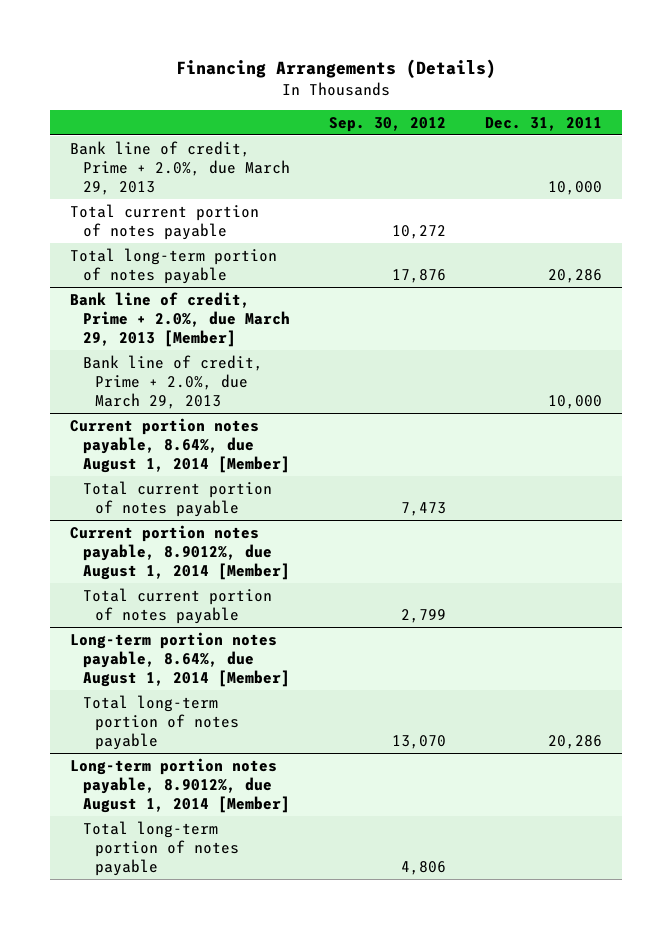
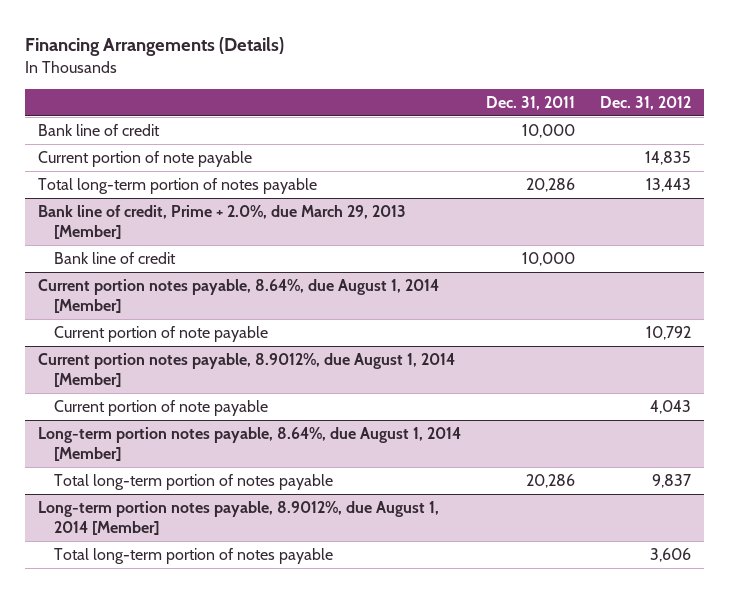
- | Sep. 30, 2012 | Dec. 31, 2011
+ | Dec. 31, 2011 | Dec. 31, 2012
- Bank line of credit, Prime + 2.0%, due March 29, 2013 | | 10,000
- Total current portion of notes payable | 10,272 |
+ Bank line of credit | 10,000 |
+ Current portion of note payable | | 14,835
@ Bank line of credit, Prime + 2.0%, due March 29, 2013 [Member]
- Bank line of credit, Prime + 2.0%, due March 29, 2013 | | 10,000
+ Bank line of credit | 10,000 |
@ Current portion notes payable, 8.64%, due August 1, 2014 [Member]
- Total current portion of notes payable | 7,473 |
+ Current portion of note payable | | 10,792
@ Current portion notes payable, 8.9012%, due August 1, 2014 [Member]
- Total current portion of notes payable | 2,799 |
+ Current portion of note payable | | 4,043

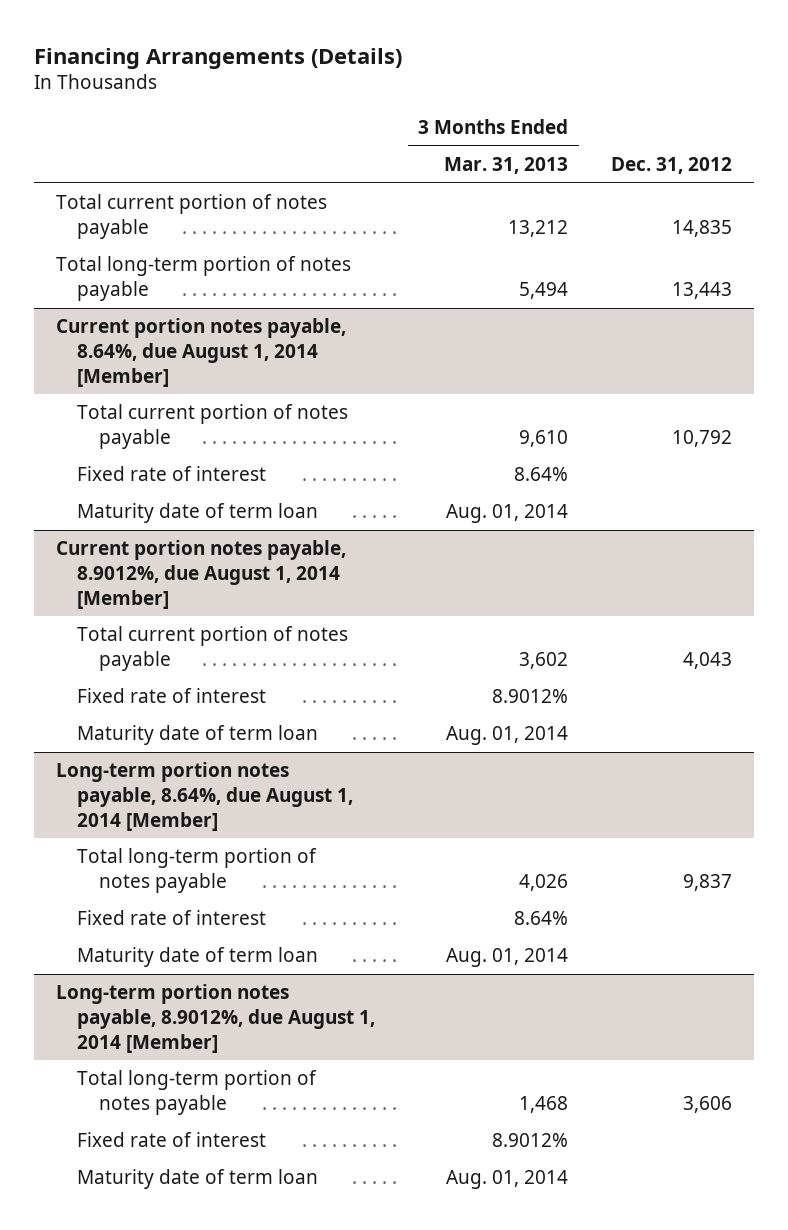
- | Dec. 31, 2011 | Dec. 31, 2012
+ | 3 Months Ended Mar. 31, 2013 | Dec. 31, 2012
- Bank line of credit | 10,000 |
- Current portion of note payable | | 14,835
+ Total current portion of notes payable | 13,212 | 14,835
- Bank line of credit, Prime + 2.0%, due March 29, 2013 [Member]
- Bank line of credit | 10,000 |
@ Current portion notes payable, 8.64%, due August 1, 2014 [Member]
- Current portion of note payable | | 10,792
+ Total current portion of notes payable | 9,610 | 10,792
+ Fixed rate of interest | 8.64% |
+ Maturity date of term loan | Aug. 01, 2014 |
@ Current portion notes payable, 8.9012%, due August 1, 2014 [Member]
- Current portion of note payable | | 4,043
+ Total current portion of notes payable | 3,602 | 4,043
+ Fixed rate of interest | 8.9012% |
+ Maturity date of term loan | Aug. 01, 2014 |
@ Long-term portion notes payable, 8.64%, due August 1, 2014 [Member]
+ Fixed rate of interest | 8.64% |
+ Maturity date of term loan | Aug. 01, 2014 |
@ Long-term portion notes payable, 8.9012%, due August 1, 2014 [Member]
+ Fixed rate of interest | 8.9012% |
+ Maturity date of term loan | Aug. 01, 2014 |

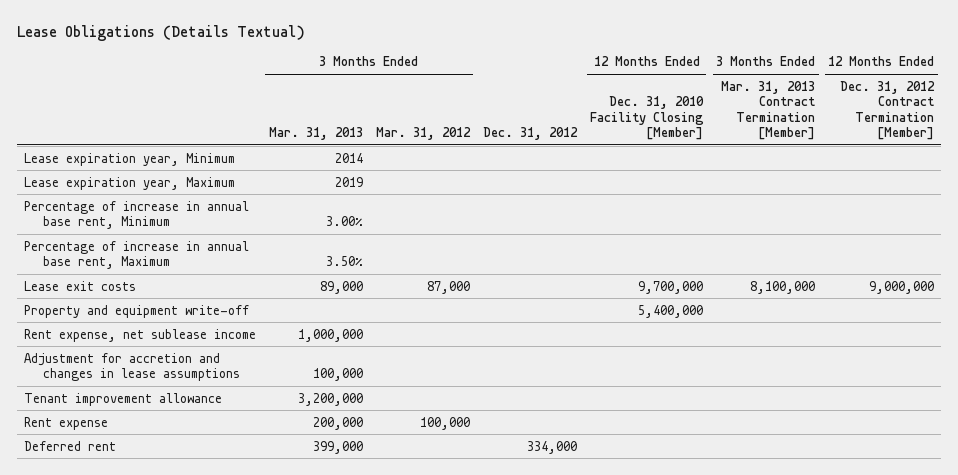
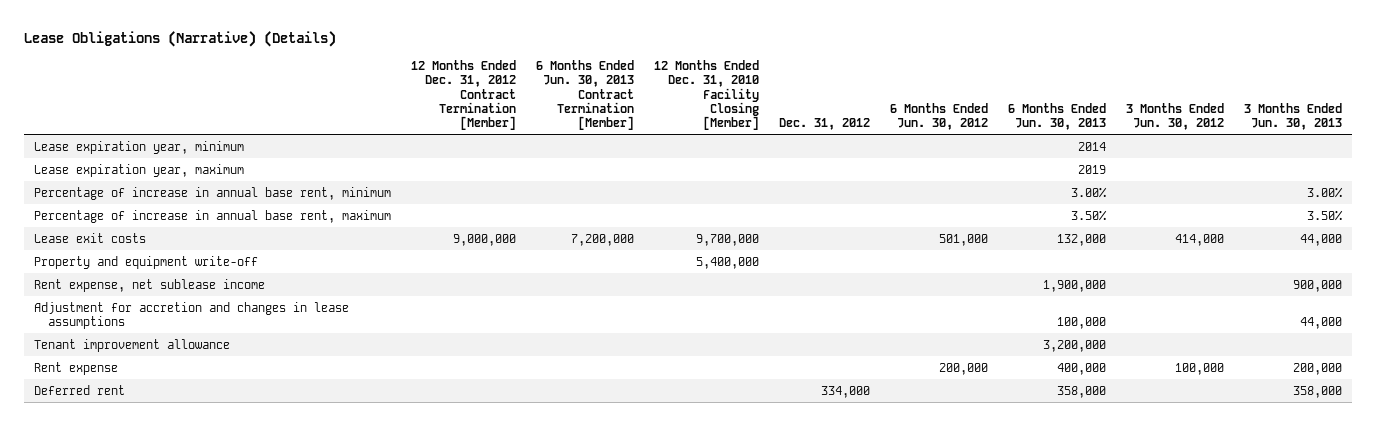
- Lease Obligations (Details Textual)
+ Lease Obligations (Narrative) (Details)
- | 3 Months Ended Mar. 31, 2013 | 3 Months Ended Mar. 31, 2012 | Dec. 31, 2012 | 12 Months Ended Dec. 31, 2010 Facility Closing [Member] | 3 Months Ended Mar. 31, 2013 Contract Termination [Member] | 12 Months Ended Dec. 31, 2012 Contract Termination [Member]
+ | 12 Months Ended Dec. 31, 2012 Contract Termination [Member] | 6 Months Ended Jun. 30, 2013 Contract Termination [Member] | 12 Months Ended Dec. 31, 2010 Facility Closing [Member] | Dec. 31, 2012 | 6 Months Ended Jun. 30, 2012 | 6 Months Ended Jun. 30, 2013 | 3 Months Ended Jun. 30, 2012 | 3 Months Ended Jun. 30, 2013
- Lease expiration year, Minimum | 2014 | | | | |
- Lease expiration year, Maximum | 2019 | | | | |
- Percentage of increase in annual base rent, Minimum | 3.00% | | | | |
- Percentage of increase in annual base rent, Maximum | 3.50% | | | | |
+ Lease expiration year, minimum | | | | | | 2014 | |
+ Lease expiration year, maximum | | | | | | 2019 | |
+ Percentage of increase in annual base rent, minimum | | | | | | 3.00% | | 3.00%
+ Percentage of increase in annual base rent, maximum | | | | | | 3.50% | | 3.50%

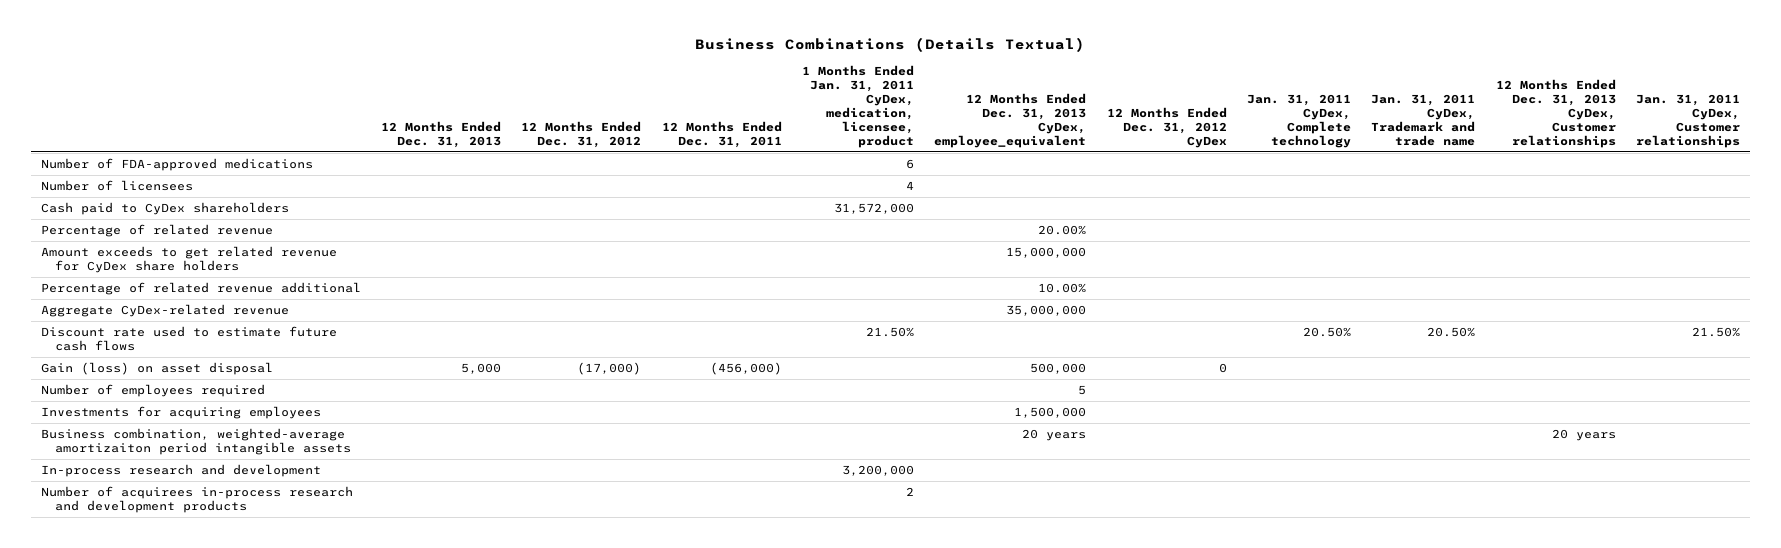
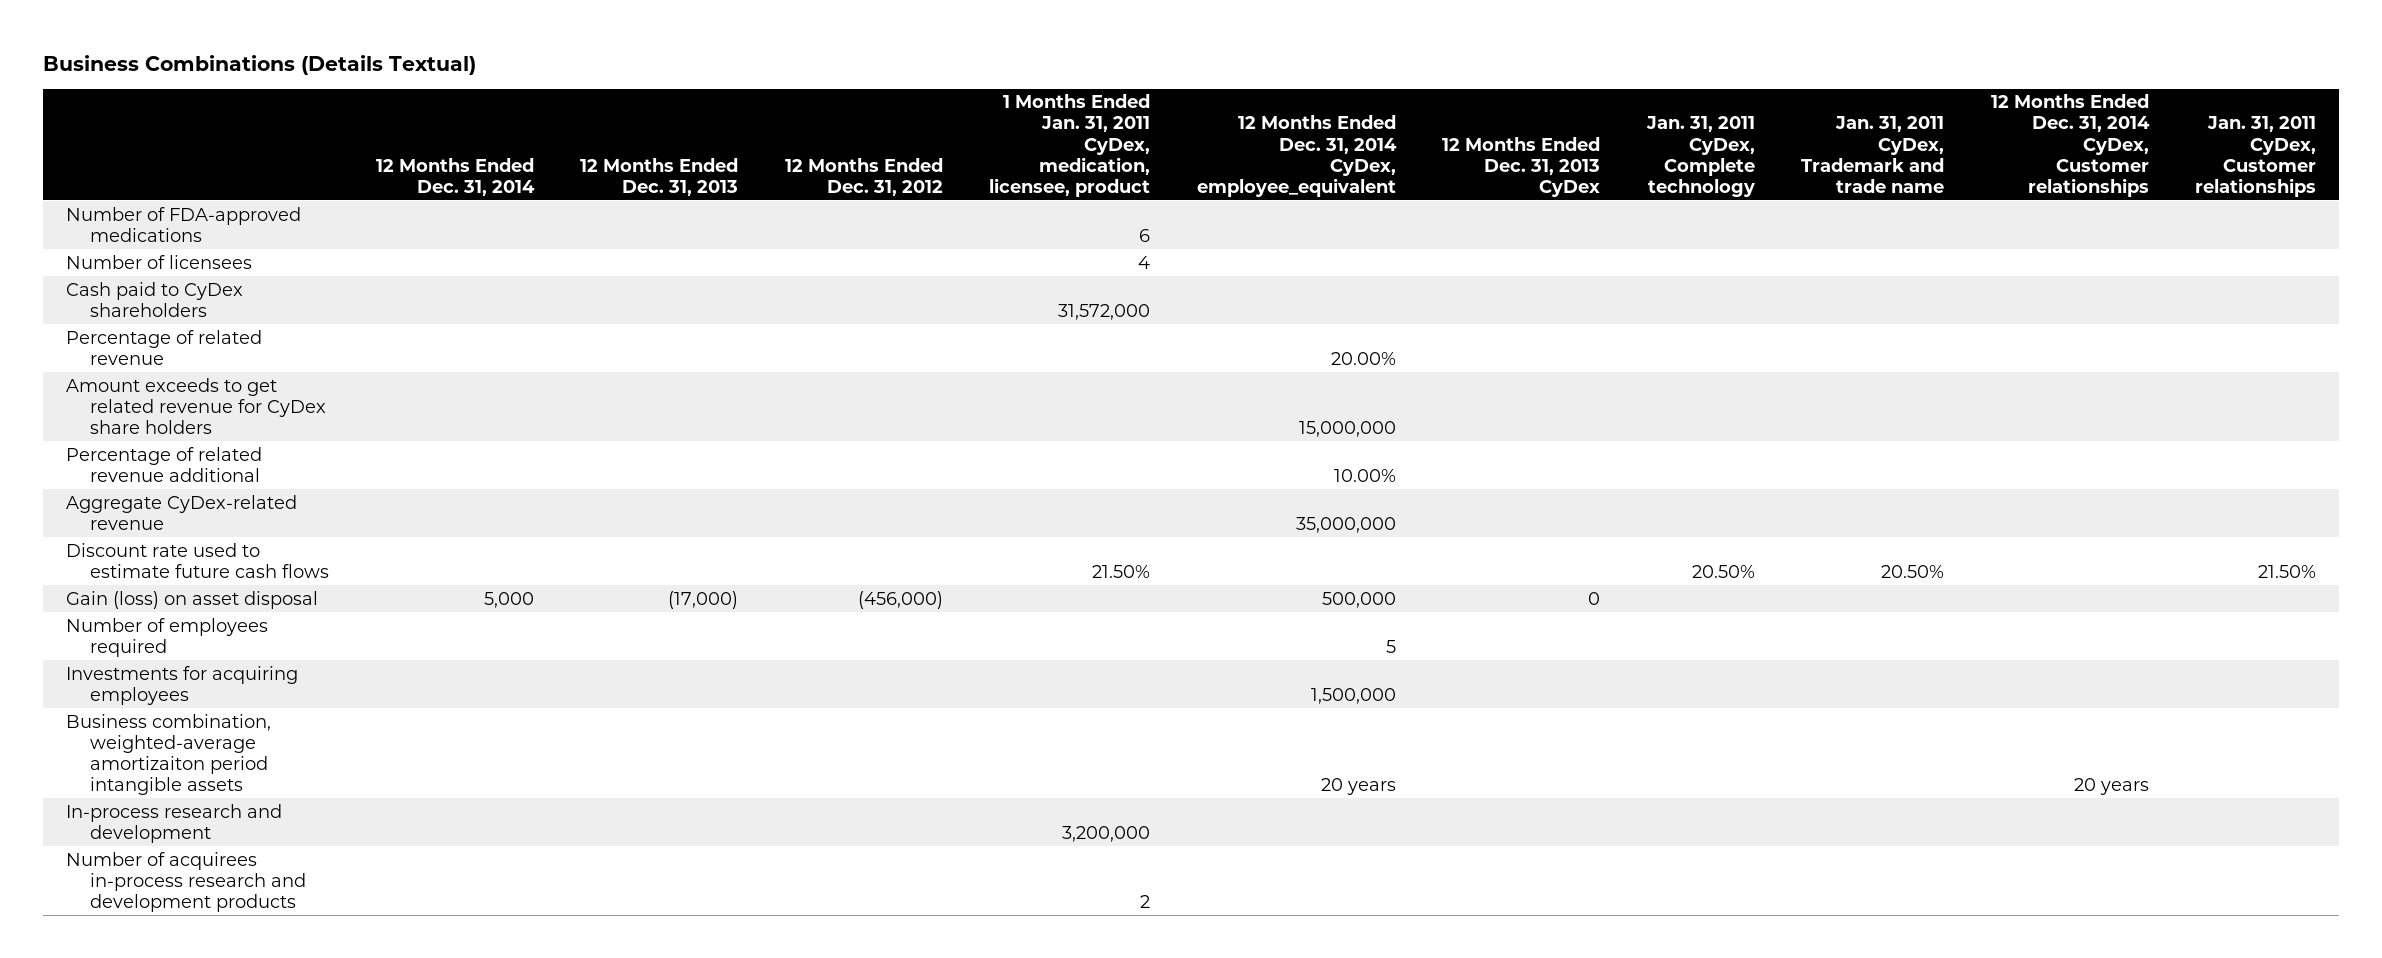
- | 12 Months Ended Dec. 31, 2013 | 12 Months Ended Dec. 31, 2012 | 12 Months Ended Dec. 31, 2011 | 1 Months Ended Jan. 31, 2011 CyDex, medication, licensee, product | 12 Months Ended Dec. 31, 2013 CyDex, employee_equivalent | 12 Months Ended Dec. 31, 2012 CyDex | Jan. 31, 2011 CyDex, Complete technology | Jan. 31, 2011 CyDex, Trademark and trade name | 12 Months Ended Dec. 31, 2013 CyDex, Customer relationships | Jan. 31, 2011 CyDex, Customer relationships
+ | 12 Months Ended Dec. 31, 2014 | 12 Months Ended Dec. 31, 2013 | 12 Months Ended Dec. 31, 2012 | 1 Months Ended Jan. 31, 2011 CyDex, medication, licensee, product | 12 Months Ended Dec. 31, 2014 CyDex, employee_equivalent | 12 Months Ended Dec. 31, 2013 CyDex | Jan. 31, 2011 CyDex, Complete technology | Jan. 31, 2011 CyDex, Trademark and trade name | 12 Months Ended Dec. 31, 2014 CyDex, Customer relationships | Jan. 31, 2011 CyDex, Customer relationships
- Gain (loss) on asset disposal | 5,000 | (17,000) | (456,000) | | 500,000 | 0 | | | |
+ Gain (loss) on asset disposal | 5,000 | (17,000) | (456,000) | | 500,000 | 0 | | | |

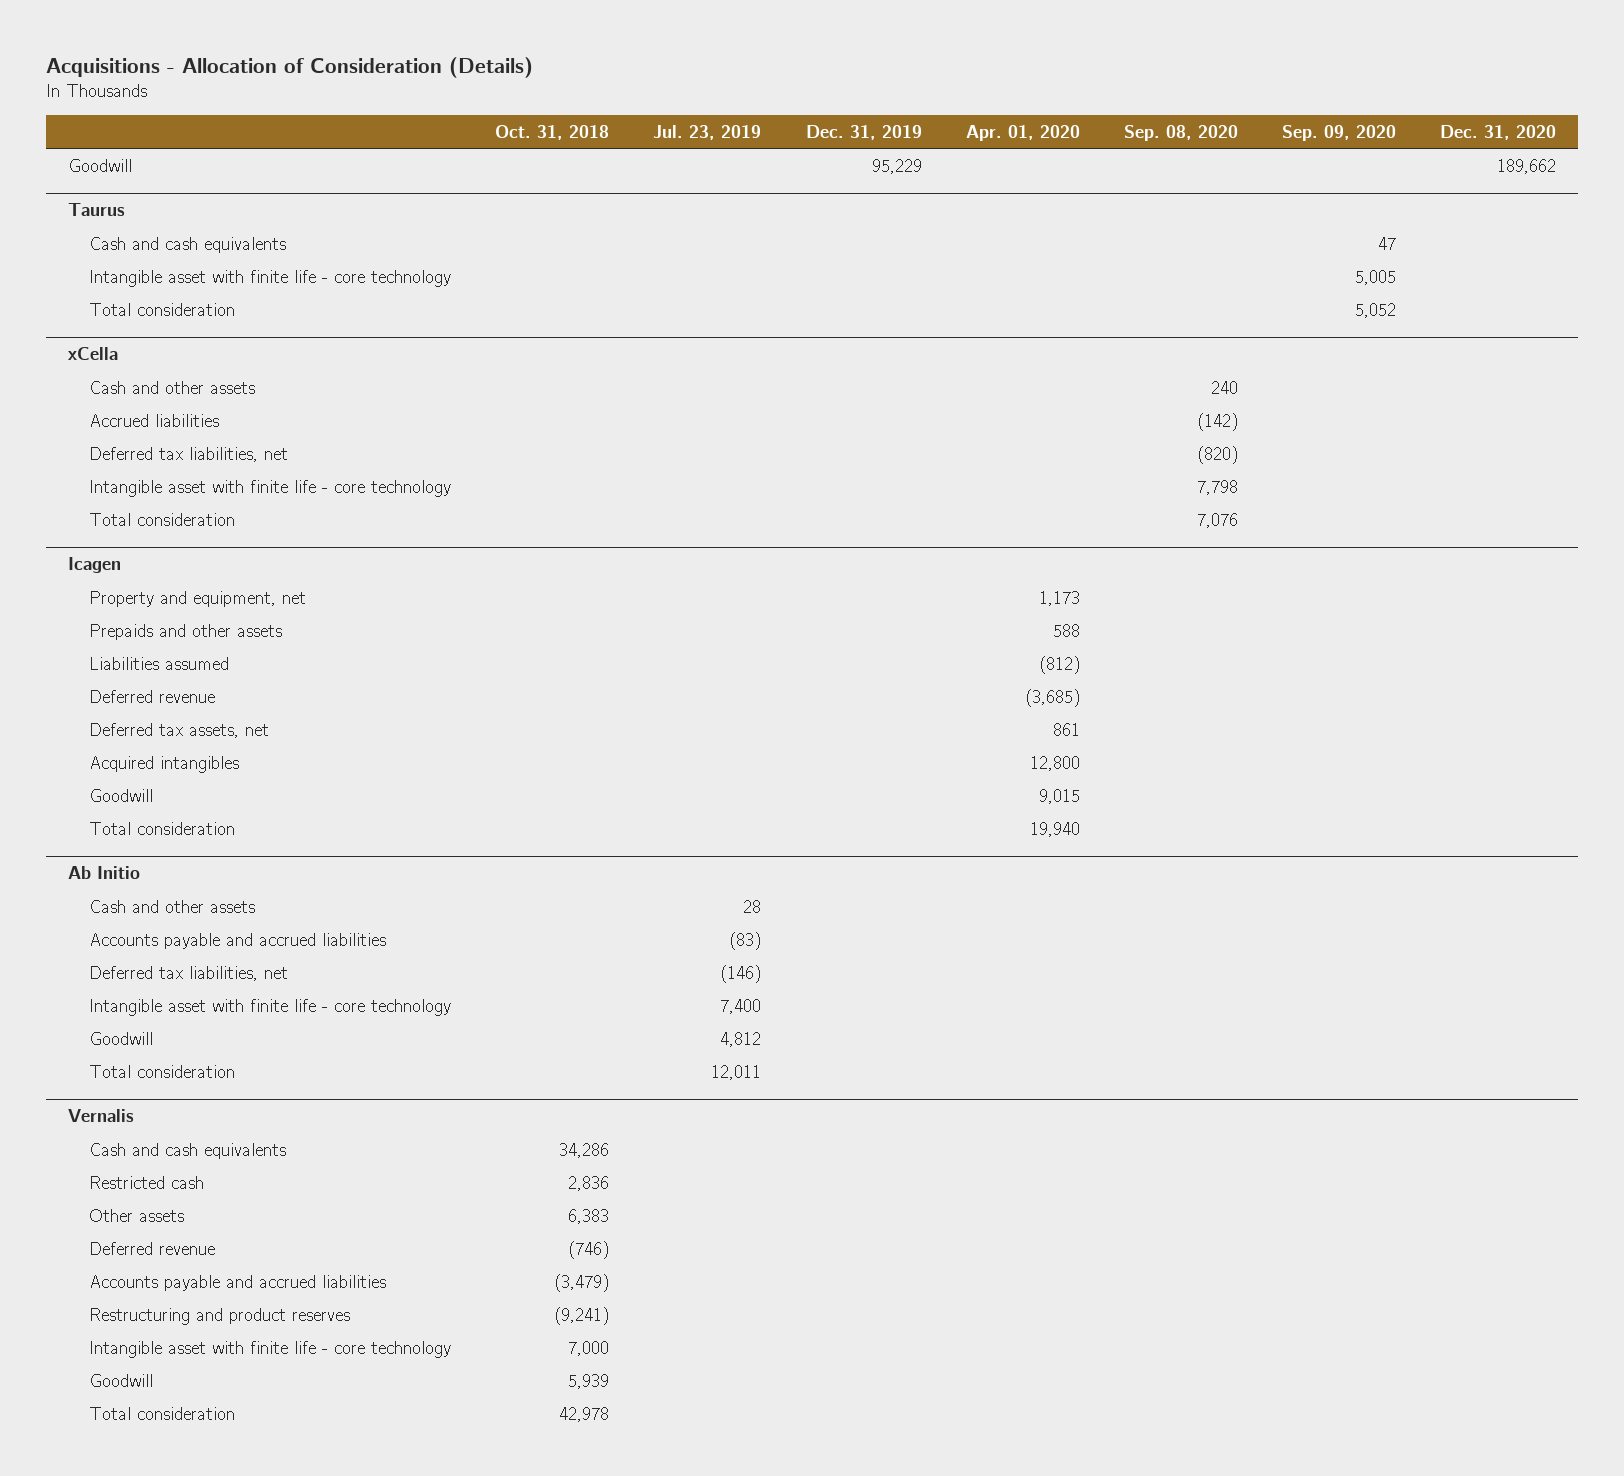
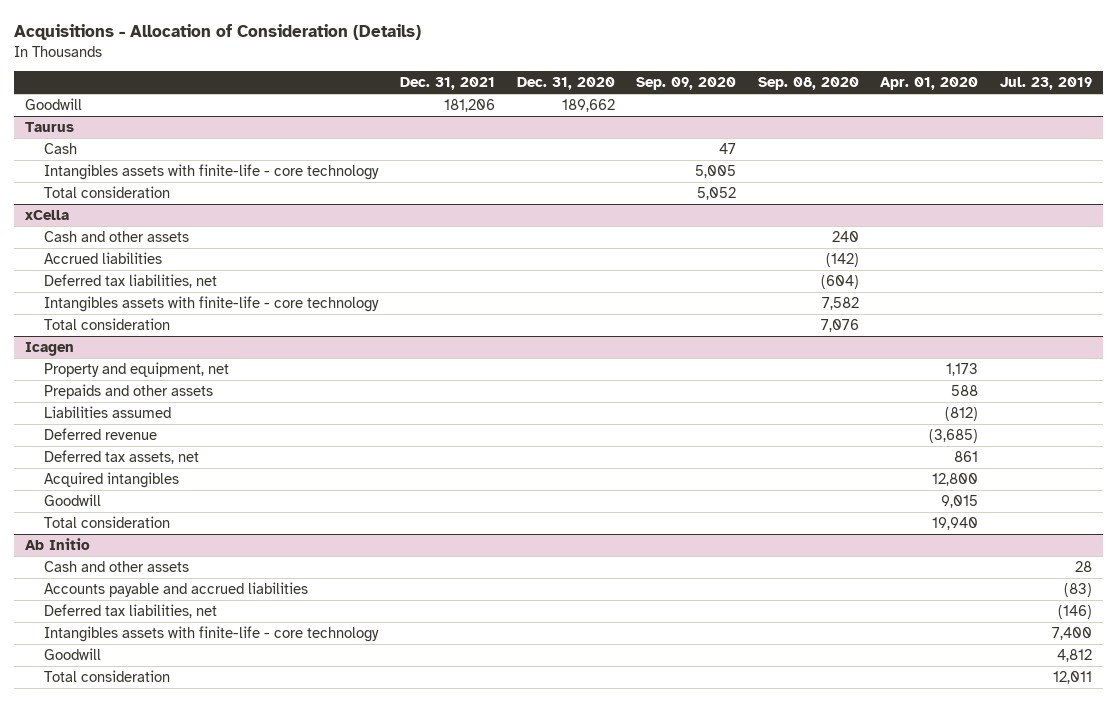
- | Oct. 31, 2018 | Jul. 23, 2019 | Dec. 31, 2019 | Apr. 01, 2020 | Sep. 08, 2020 | Sep. 09, 2020 | Dec. 31, 2020
+ | Dec. 31, 2021 | Dec. 31, 2020 | Sep. 09, 2020 | Sep. 08, 2020 | Apr. 01, 2020 | Jul. 23, 2019
@ Taurus
- Cash and cash equivalents | | | | | | 47 |
- Intangible asset with finite life - core technology | | | | | | 5,005 |
+ Cash | | | 47 | | |
+ Intangibles assets with finite-life - core technology | | | 5,005 | | |
@ xCella
- Deferred tax liabilities, net | | | | | (820) | |
- Intangible asset with finite life - core technology | | | | | 7,798 | |
+ Deferred tax liabilities, net | | | | (604) | |
+ Intangibles assets with finite-life - core technology | | | | 7,582 | |
@ Ab Initio
- Intangible asset with finite life - core technology | | 7,400 | | | | |
+ Intangibles assets with finite-life - core technology | | | | | | 7,400
- Vernalis
- Cash and cash equivalents | 34,286 | | | | | |
- Restricted cash | 2,836 | | | | | |
- Other assets | 6,383 | | | | | |
- Deferred revenue | (746) | | | | | |
- Accounts payable and accrued liabilities | (3,479) | | | | | |
- Restructuring and product reserves | (9,241) | | | | | |
- Intangible asset with finite life - core technology | 7,000 | | | | | |
- Goodwill | 5,939 | | | | | |
- Total consideration | 42,978 | | | | | |

